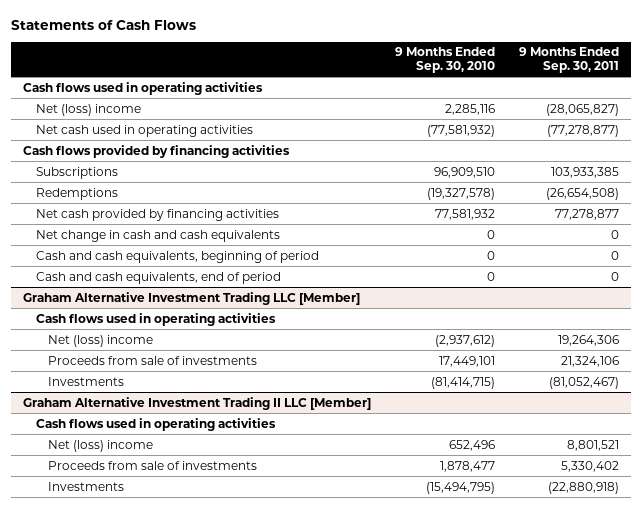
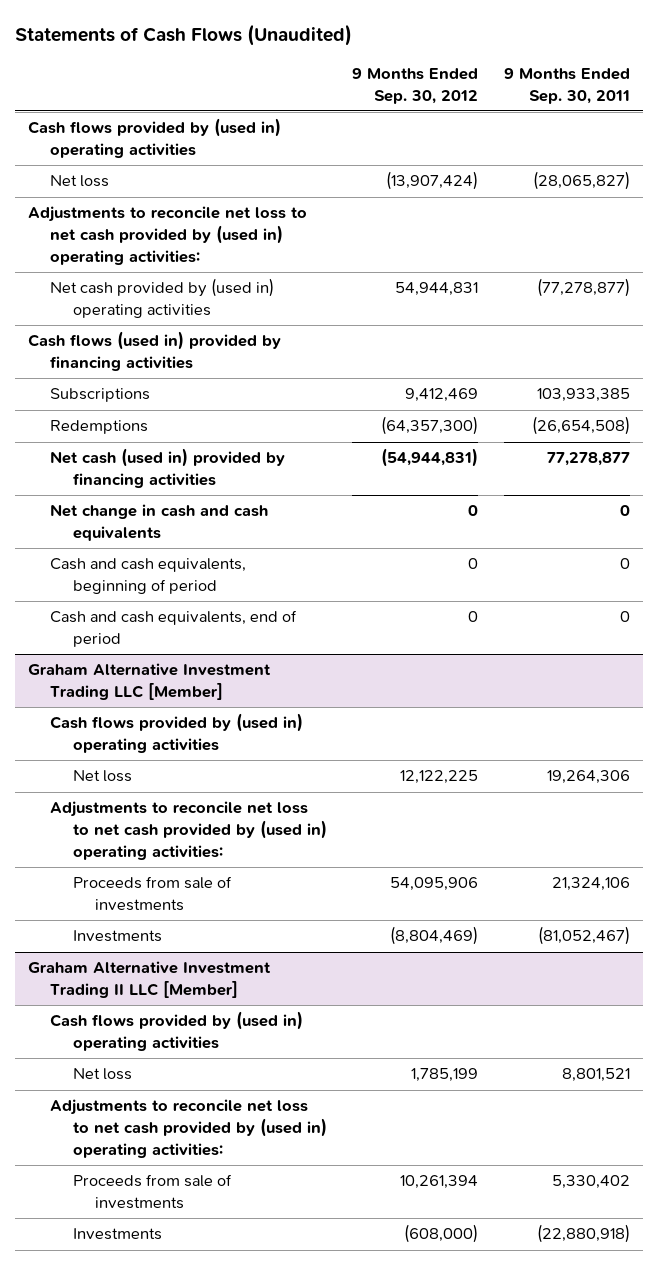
- Statements of Cash Flows
+ Statements of Cash Flows (Unaudited)
- | 9 Months Ended Sep. 30, 2010 | 9 Months Ended Sep. 30, 2011
+ | 9 Months Ended Sep. 30, 2012 | 9 Months Ended Sep. 30, 2011
- Cash flows used in operating activities
- Net (loss) income | 2,285,116 | (28,065,827)
- Net cash used in operating activities | (77,581,932) | (77,278,877)
- Cash flows provided by financing activities
+ Cash flows provided by (used in) operating activities
+ Net loss | (13,907,424) | (28,065,827)
+ Adjustments to reconcile net loss to net cash provided by (used in) operating activities:
+ Net cash provided by (used in) operating activities | 54,944,831 | (77,278,877)
+ Cash flows (used in) provided by financing activities
- Net cash provided by financing activities | 77,581,932 | 77,278,877
+ Net cash (used in) provided by financing activities | (54,944,831) | 77,278,877
@ Graham Alternative Investment Trading LLC [Member]
- Cash flows used in operating activities
- Net (loss) income | (2,937,612) | 19,264,306
+ Cash flows provided by (used in) operating activities
+ Net loss | 12,122,225 | 19,264,306
+ Adjustments to reconcile net loss to net cash provided by (used in) operating activities:
@ Graham Alternative Investment Trading II LLC [Member]
- Cash flows used in operating activities
- Net (loss) income | 652,496 | 8,801,521
+ Cash flows provided by (used in) operating activities
+ Net loss | 1,785,199 | 8,801,521
+ Adjustments to reconcile net loss to net cash provided by (used in) operating activities:

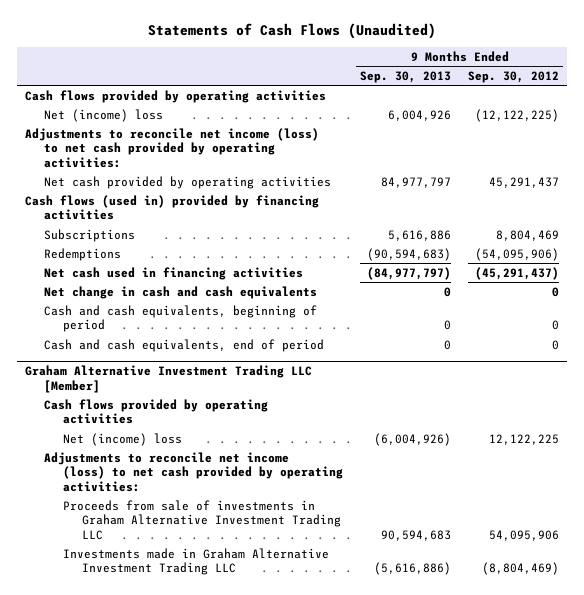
- | 9 Months Ended Sep. 30, 2012 | 9 Months Ended Sep. 30, 2011
+ | 9 Months Ended Sep. 30, 2013 | 9 Months Ended Sep. 30, 2012
- Cash flows provided by (used in) operating activities
- Net loss | (13,907,424) | (28,065,827)
- Adjustments to reconcile net loss to net cash provided by (used in) operating activities:
- Net cash provided by (used in) operating activities | 54,944,831 | (77,278,877)
+ Cash flows provided by operating activities
+ Net (income) loss | 6,004,926 | (12,122,225)
+ Adjustments to reconcile net income (loss) to net cash provided by operating activities:
+ Net cash provided by operating activities | 84,977,797 | 45,291,437
- Subscriptions | 9,412,469 | 103,933,385
- Redemptions | (64,357,300) | (26,654,508)
- Net cash (used in) provided by financing activities | (54,944,831) | 77,278,877
+ Subscriptions | 5,616,886 | 8,804,469
+ Redemptions | (90,594,683) | (54,095,906)
+ Net cash used in financing activities | (84,977,797) | (45,291,437)
@ Graham Alternative Investment Trading LLC [Member]
- Cash flows provided by (used in) operating activities
- Net loss | 12,122,225 | 19,264,306
- Adjustments to reconcile net loss to net cash provided by (used in) operating activities:
- Proceeds from sale of investments | 54,095,906 | 21,324,106
- Investments | (8,804,469) | (81,052,467)
- Graham Alternative Investment Trading II LLC [Member]
- Cash flows provided by (used in) operating activities
- Net loss | 1,785,199 | 8,801,521
- Adjustments to reconcile net loss to net cash provided by (used in) operating activities:
- Proceeds from sale of investments | 10,261,394 | 5,330,402
- Investments | (608,000) | (22,880,918)
@ Graham Alternative Investment Trading LLC [Member]
+ Cash flows provided by operating activities
+ Net (income) loss | (6,004,926) | 12,122,225
+ Adjustments to reconcile net income (loss) to net cash provided by operating activities:
+ Proceeds from sale of investments in Graham Alternative Investment Trading LLC | 90,594,683 | 54,095,906
+ Investments made in Graham Alternative Investment Trading LLC | (5,616,886) | (8,804,469)

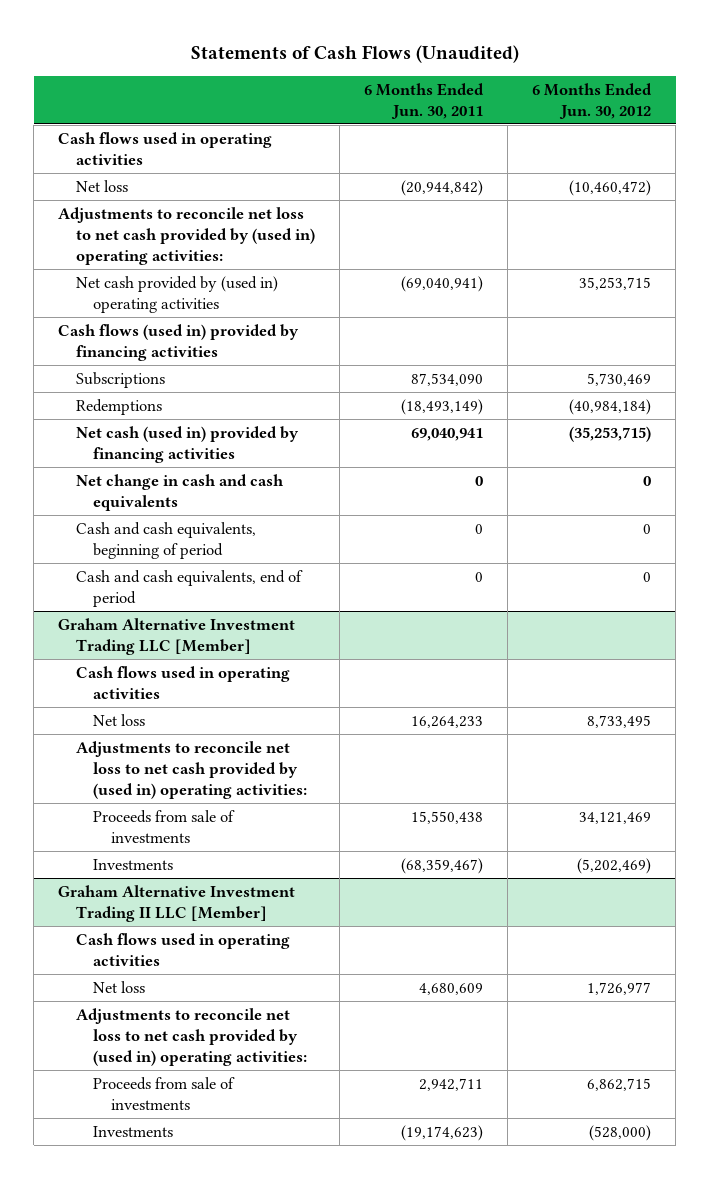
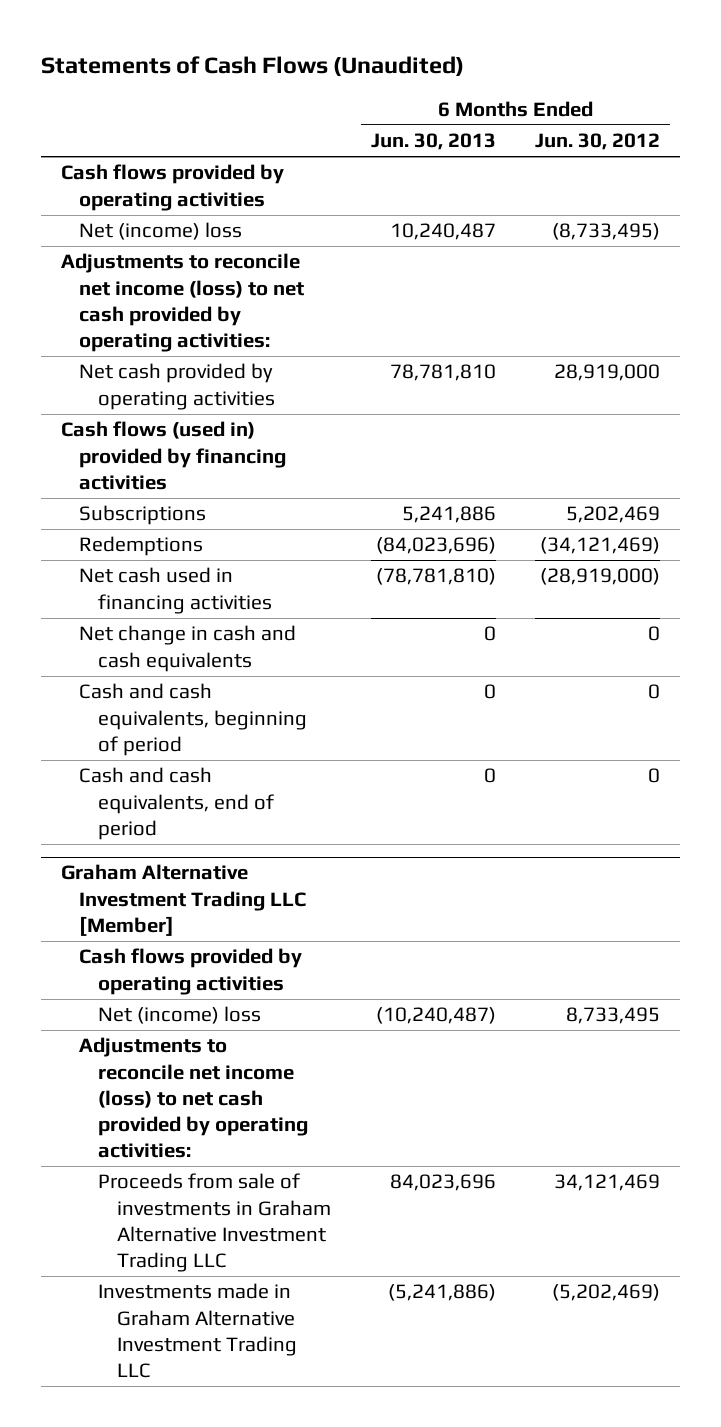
- | 6 Months Ended Jun. 30, 2011 | 6 Months Ended Jun. 30, 2012
+ | 6 Months Ended Jun. 30, 2013 | 6 Months Ended Jun. 30, 2012
- Cash flows used in operating activities
- Net loss | (20,944,842) | (10,460,472)
- Adjustments to reconcile net loss to net cash provided by (used in) operating activities:
- Net cash provided by (used in) operating activities | (69,040,941) | 35,253,715
+ Cash flows provided by operating activities
+ Net (income) loss | 10,240,487 | (8,733,495)
+ Adjustments to reconcile net income (loss) to net cash provided by operating activities:
+ Net cash provided by operating activities | 78,781,810 | 28,919,000
- Subscriptions | 87,534,090 | 5,730,469
- Redemptions | (18,493,149) | (40,984,184)
- Net cash (used in) provided by financing activities | 69,040,941 | (35,253,715)
+ Subscriptions | 5,241,886 | 5,202,469
+ Redemptions | (84,023,696) | (34,121,469)
+ Net cash used in financing activities | (78,781,810) | (28,919,000)
@ Graham Alternative Investment Trading LLC [Member]
- Cash flows used in operating activities
- Net loss | 16,264,233 | 8,733,495
- Adjustments to reconcile net loss to net cash provided by (used in) operating activities:
- Proceeds from sale of investments | 15,550,438 | 34,121,469
- Investments | (68,359,467) | (5,202,469)
- Graham Alternative Investment Trading II LLC [Member]
- Cash flows used in operating activities
- Net loss | 4,680,609 | 1,726,977
- Adjustments to reconcile net loss to net cash provided by (used in) operating activities:
- Proceeds from sale of investments | 2,942,711 | 6,862,715
- Investments | (19,174,623) | (528,000)
@ Graham Alternative Investment Trading LLC [Member]
+ Cash flows provided by operating activities
+ Net (income) loss | (10,240,487) | 8,733,495
+ Adjustments to reconcile net income (loss) to net cash provided by operating activities:
+ Proceeds from sale of investments in Graham Alternative Investment Trading LLC | 84,023,696 | 34,121,469
+ Investments made in Graham Alternative Investment Trading LLC | (5,241,886) | (5,202,469)

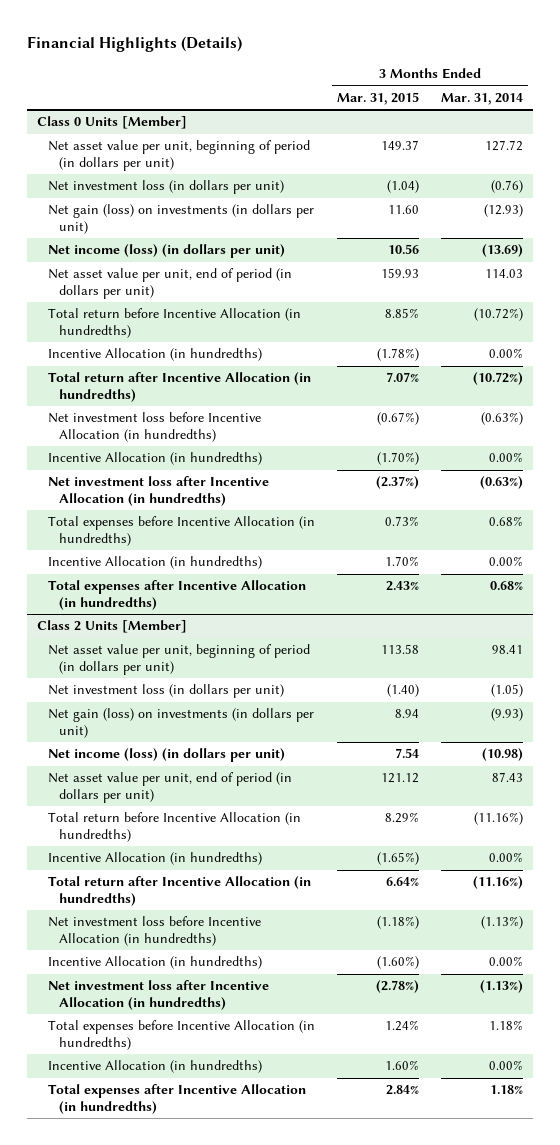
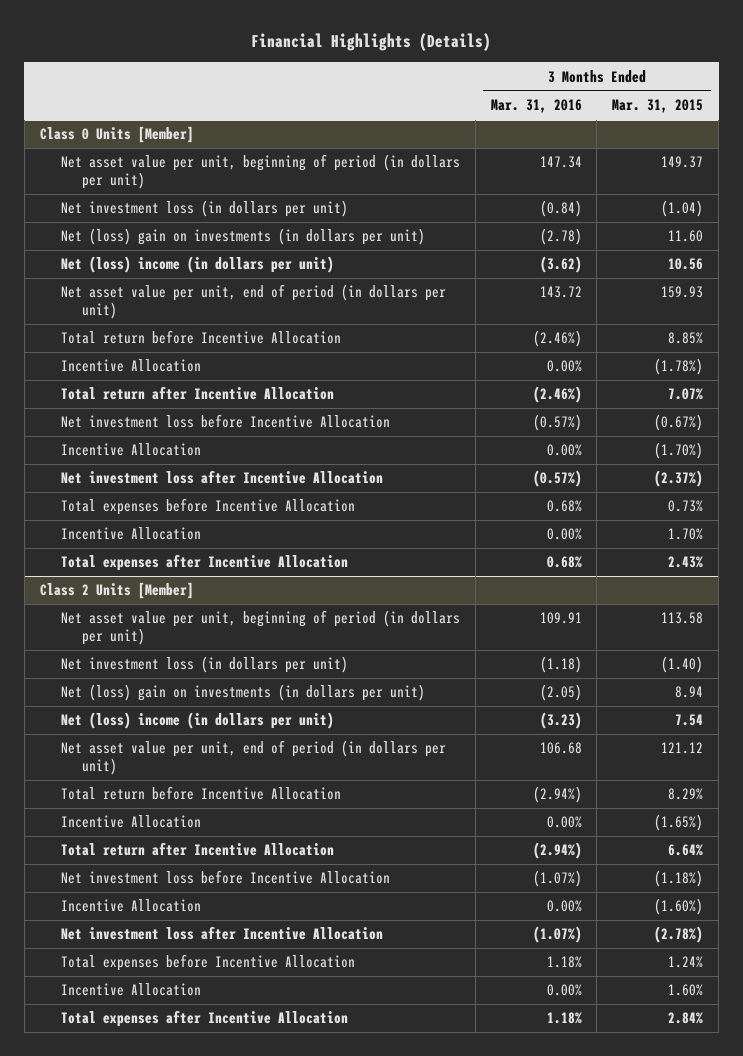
- | 3 Months Ended Mar. 31, 2015 | 3 Months Ended Mar. 31, 2014
+ | 3 Months Ended Mar. 31, 2016 | 3 Months Ended Mar. 31, 2015
@ Class 0 Units [Member]
- Net gain (loss) on investments (in dollars per unit) | 11.60 | (12.93)
- Net income (loss) (in dollars per unit) | 10.56 | (13.69)
+ Net (loss) gain on investments (in dollars per unit) | (2.78) | 11.60
+ Net (loss) income (in dollars per unit) | (3.62) | 10.56
- Total return before Incentive Allocation (in hundredths) | 8.85% | (10.72%)
- Incentive Allocation (in hundredths) | (1.78%) | 0.00%
- Total return after Incentive Allocation (in hundredths) | 7.07% | (10.72%)
- Net investment loss before Incentive Allocation (in hundredths) | (0.67%) | (0.63%)
- Incentive Allocation (in hundredths) | (1.70%) | 0.00%
- Net investment loss after Incentive Allocation (in hundredths) | (2.37%) | (0.63%)
- Total expenses before Incentive Allocation (in hundredths) | 0.73% | 0.68%
- Incentive Allocation (in hundredths) | 1.70% | 0.00%
- Total expenses after Incentive Allocation (in hundredths) | 2.43% | 0.68%
+ Total return before Incentive Allocation | (2.46%) | 8.85%
+ Incentive Allocation | 0.00% | (1.78%)
+ Total return after Incentive Allocation | (2.46%) | 7.07%
+ Net investment loss before Incentive Allocation | (0.57%) | (0.67%)
+ Incentive Allocation | 0.00% | (1.70%)
+ Net investment loss after Incentive Allocation | (0.57%) | (2.37%)
+ Total expenses before Incentive Allocation | 0.68% | 0.73%
+ Incentive Allocation | 0.00% | 1.70%
+ Total expenses after Incentive Allocation | 0.68% | 2.43%
@ Class 2 Units [Member]
- Net gain (loss) on investments (in dollars per unit) | 8.94 | (9.93)
- Net income (loss) (in dollars per unit) | 7.54 | (10.98)
+ Net (loss) gain on investments (in dollars per unit) | (2.05) | 8.94
+ Net (loss) income (in dollars per unit) | (3.23) | 7.54
- Total return before Incentive Allocation (in hundredths) | 8.29% | (11.16%)
- Incentive Allocation (in hundredths) | (1.65%) | 0.00%
- Total return after Incentive Allocation (in hundredths) | 6.64% | (11.16%)
- Net investment loss before Incentive Allocation (in hundredths) | (1.18%) | (1.13%)
- Incentive Allocation (in hundredths) | (1.60%) | 0.00%
- Net investment loss after Incentive Allocation (in hundredths) | (2.78%) | (1.13%)
- Total expenses before Incentive Allocation (in hundredths) | 1.24% | 1.18%
- Incentive Allocation (in hundredths) | 1.60% | 0.00%
- Total expenses after Incentive Allocation (in hundredths) | 2.84% | 1.18%
+ Total return before Incentive Allocation | (2.94%) | 8.29%
+ Incentive Allocation | 0.00% | (1.65%)
+ Total return after Incentive Allocation | (2.94%) | 6.64%
+ Net investment loss before Incentive Allocation | (1.07%) | (1.18%)
+ Incentive Allocation | 0.00% | (1.60%)
+ Net investment loss after Incentive Allocation | (1.07%) | (2.78%)
+ Total expenses before Incentive Allocation | 1.18% | 1.24%
+ Incentive Allocation | 0.00% | 1.60%
+ Total expenses after Incentive Allocation | 1.18% | 2.84%

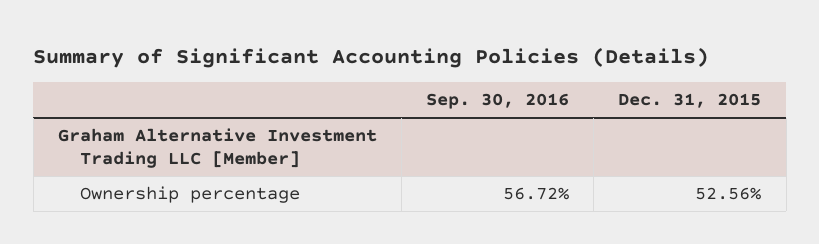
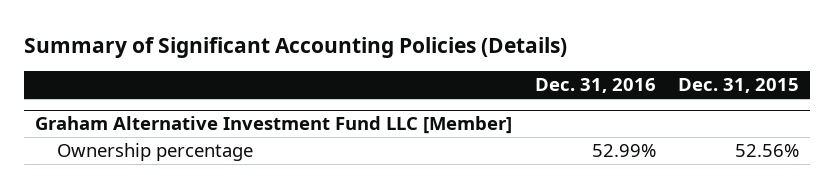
- | Sep. 30, 2016 | Dec. 31, 2015
+ | Dec. 31, 2016 | Dec. 31, 2015
- Graham Alternative Investment Trading LLC [Member]
+ Graham Alternative Investment Fund LLC [Member]

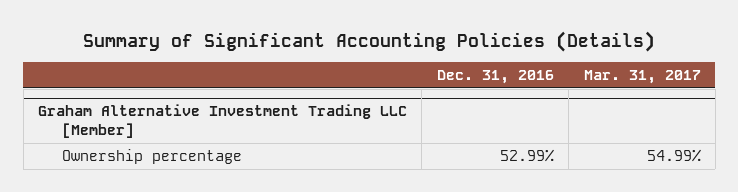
- | Dec. 31, 2016 | Dec. 31, 2015
+ | Dec. 31, 2016 | Mar. 31, 2017
- Graham Alternative Investment Fund LLC [Member]
+ Graham Alternative Investment Trading LLC [Member]

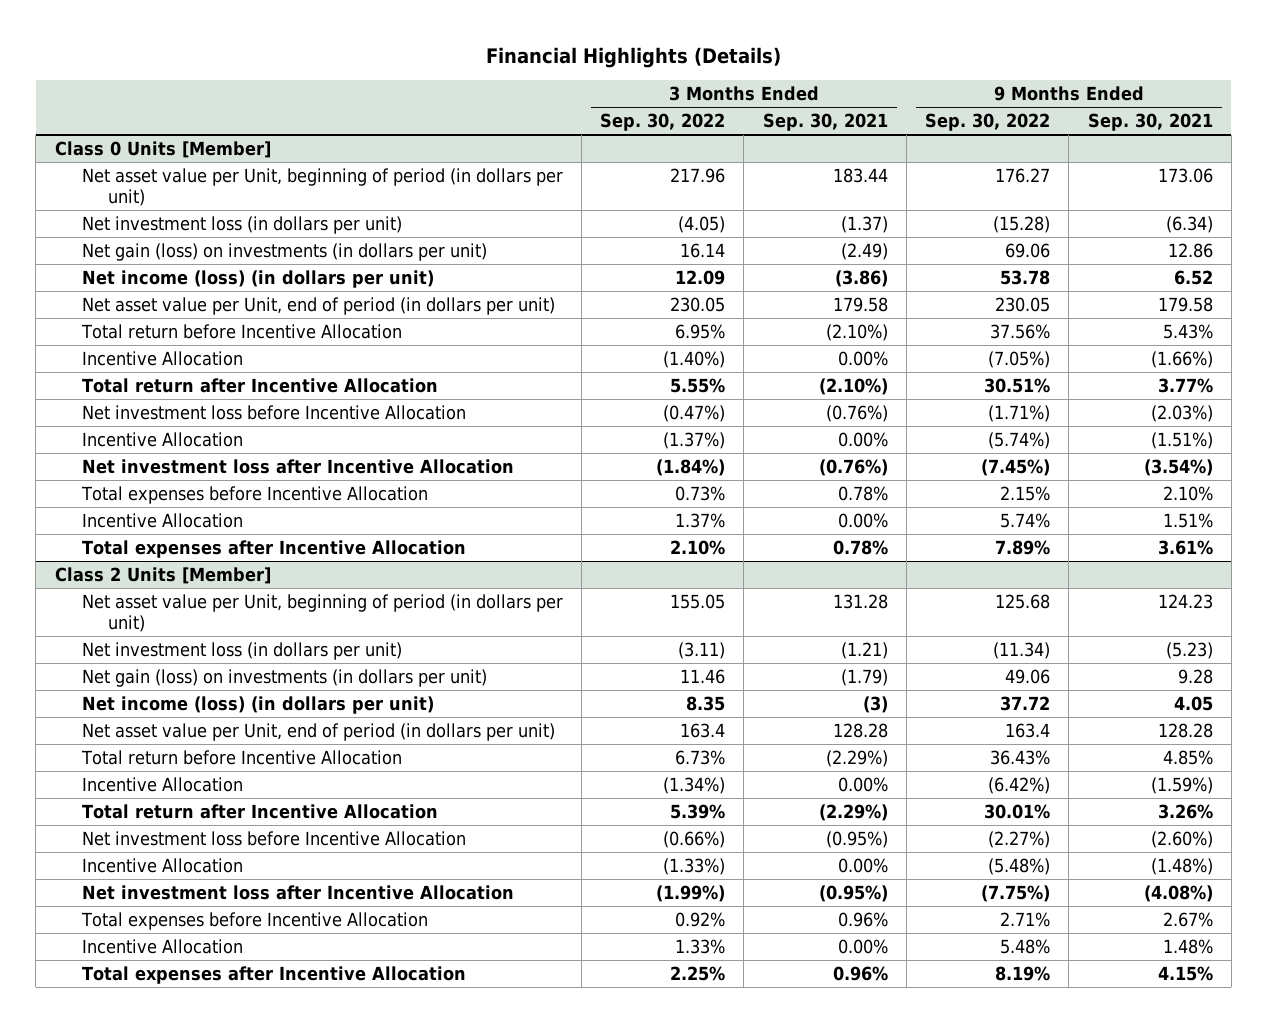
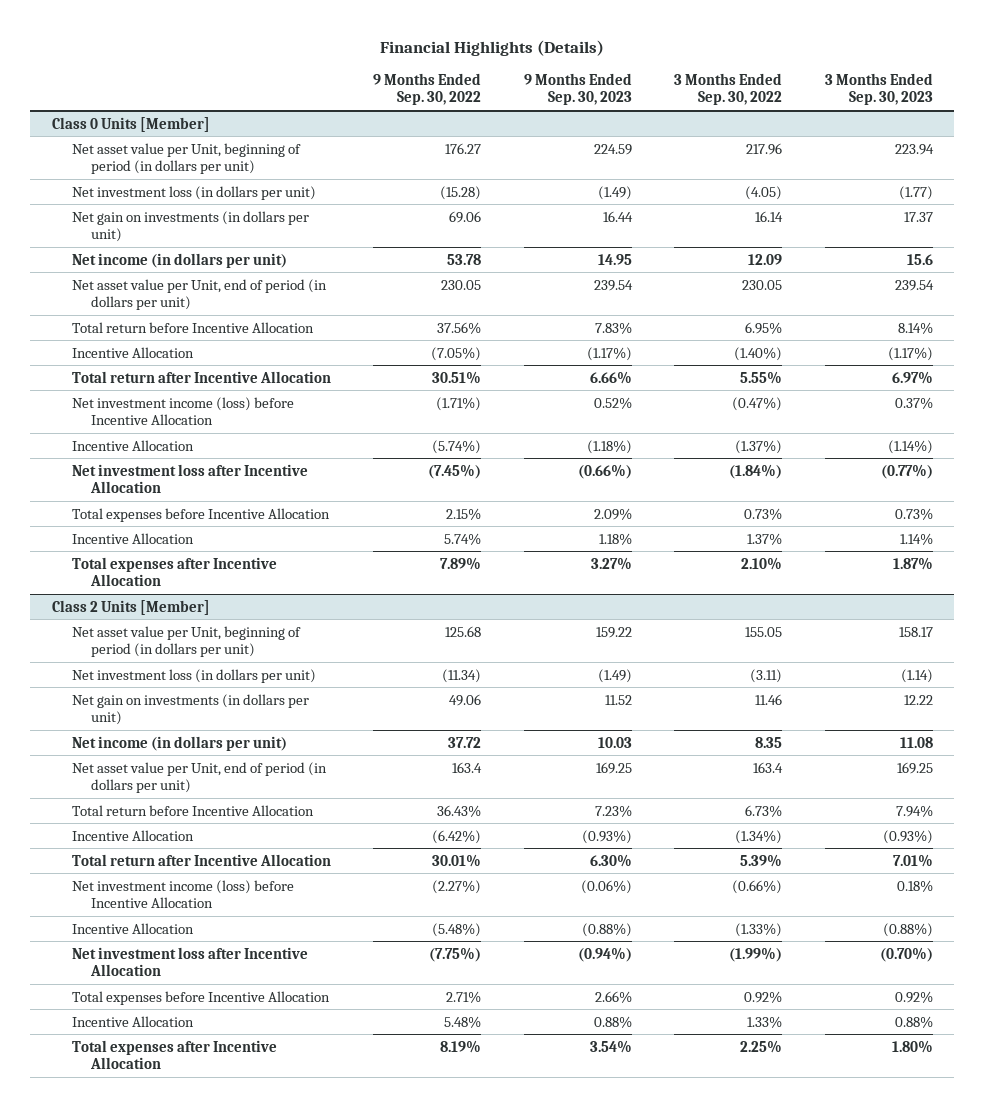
- | 3 Months Ended Sep. 30, 2022 | 3 Months Ended Sep. 30, 2021 | 9 Months Ended Sep. 30, 2022 | 9 Months Ended Sep. 30, 2021
+ | 9 Months Ended Sep. 30, 2022 | 9 Months Ended Sep. 30, 2023 | 3 Months Ended Sep. 30, 2022 | 3 Months Ended Sep. 30, 2023
@ Class 0 Units [Member]
- Net gain (loss) on investments (in dollars per unit) | 16.14 | (2.49) | 69.06 | 12.86
- Net income (loss) (in dollars per unit) | 12.09 | (3.86) | 53.78 | 6.52
+ Net gain on investments (in dollars per unit) | 69.06 | 16.44 | 16.14 | 17.37
+ Net income (in dollars per unit) | 53.78 | 14.95 | 12.09 | 15.6
- Net investment loss before Incentive Allocation | (0.47%) | (0.76%) | (1.71%) | (2.03%)
+ Net investment income (loss) before Incentive Allocation | (1.71%) | 0.52% | (0.47%) | 0.37%
@ Class 2 Units [Member]
- Net gain (loss) on investments (in dollars per unit) | 11.46 | (1.79) | 49.06 | 9.28
- Net income (loss) (in dollars per unit) | 8.35 | (3) | 37.72 | 4.05
+ Net gain on investments (in dollars per unit) | 49.06 | 11.52 | 11.46 | 12.22
+ Net income (in dollars per unit) | 37.72 | 10.03 | 8.35 | 11.08
- Net investment loss before Incentive Allocation | (0.66%) | (0.95%) | (2.27%) | (2.60%)
+ Net investment income (loss) before Incentive Allocation | (2.27%) | (0.06%) | (0.66%) | 0.18%

